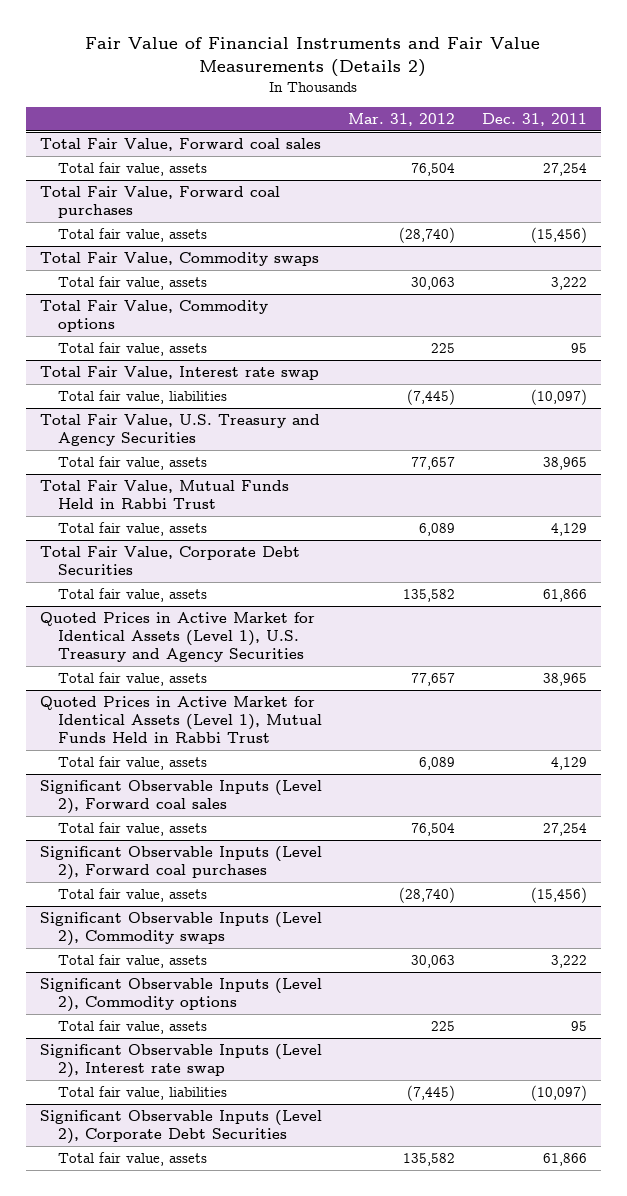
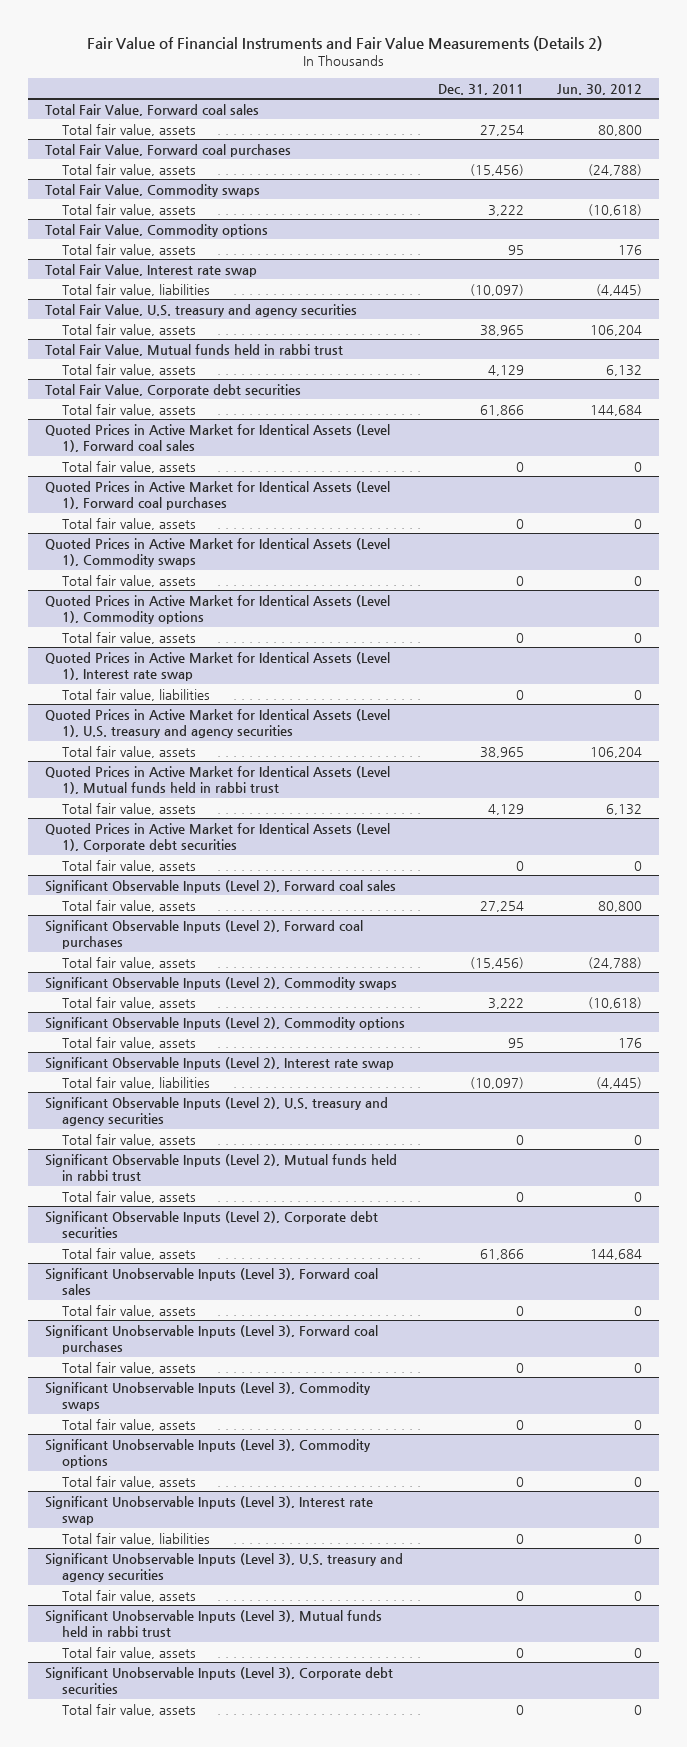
- | Mar. 31, 2012 | Dec. 31, 2011
+ | Dec. 31, 2011 | Jun. 30, 2012
- Total Fair Value, U.S. Treasury and Agency Securities
+ Total Fair Value, U.S. treasury and agency securities
- Total Fair Value, Mutual Funds Held in Rabbi Trust
+ Total Fair Value, Mutual funds held in rabbi trust
- Total Fair Value, Corporate Debt Securities
+ Total Fair Value, Corporate debt securities
- Quoted Prices in Active Market for Identical Assets (Level 1), U.S. Treasury and Agency Securities
+ Quoted Prices in Active Market for Identical Assets (Level 1), Forward coal sales
+ Total fair value, assets | 0 | 0
+ Quoted Prices in Active Market for Identical Assets (Level 1), Forward coal purchases
+ Total fair value, assets | 0 | 0
+ Quoted Prices in Active Market for Identical Assets (Level 1), Commodity swaps
+ Total fair value, assets | 0 | 0
+ Quoted Prices in Active Market for Identical Assets (Level 1), Commodity options
+ Total fair value, assets | 0 | 0
+ Quoted Prices in Active Market for Identical Assets (Level 1), Interest rate swap
+ Total fair value, liabilities | 0 | 0
+ Quoted Prices in Active Market for Identical Assets (Level 1), U.S. treasury and agency securities
- Quoted Prices in Active Market for Identical Assets (Level 1), Mutual Funds Held in Rabbi Trust
+ Quoted Prices in Active Market for Identical Assets (Level 1), Mutual funds held in rabbi trust
+ Quoted Prices in Active Market for Identical Assets (Level 1), Corporate debt securities
+ Total fair value, assets | 0 | 0
- Significant Observable Inputs (Level 2), Corporate Debt Securities
+ Significant Observable Inputs (Level 2), U.S. treasury and agency securities
+ Total fair value, assets | 0 | 0
+ Significant Observable Inputs (Level 2), Mutual funds held in rabbi trust
+ Total fair value, assets | 0 | 0
+ Significant Observable Inputs (Level 2), Corporate debt securities
+ Significant Unobservable Inputs (Level 3), Forward coal sales
+ Total fair value, assets | 0 | 0
+ Significant Unobservable Inputs (Level 3), Forward coal purchases
+ Total fair value, assets | 0 | 0
+ Significant Unobservable Inputs (Level 3), Commodity swaps
+ Total fair value, assets | 0 | 0
+ Significant Unobservable Inputs (Level 3), Commodity options
+ Total fair value, assets | 0 | 0
+ Significant Unobservable Inputs (Level 3), Interest rate swap
+ Total fair value, liabilities | 0 | 0
+ Significant Unobservable Inputs (Level 3), U.S. treasury and agency securities
+ Total fair value, assets | 0 | 0
+ Significant Unobservable Inputs (Level 3), Mutual funds held in rabbi trust
+ Total fair value, assets | 0 | 0
+ Significant Unobservable Inputs (Level 3), Corporate debt securities
+ Total fair value, assets | 0 | 0

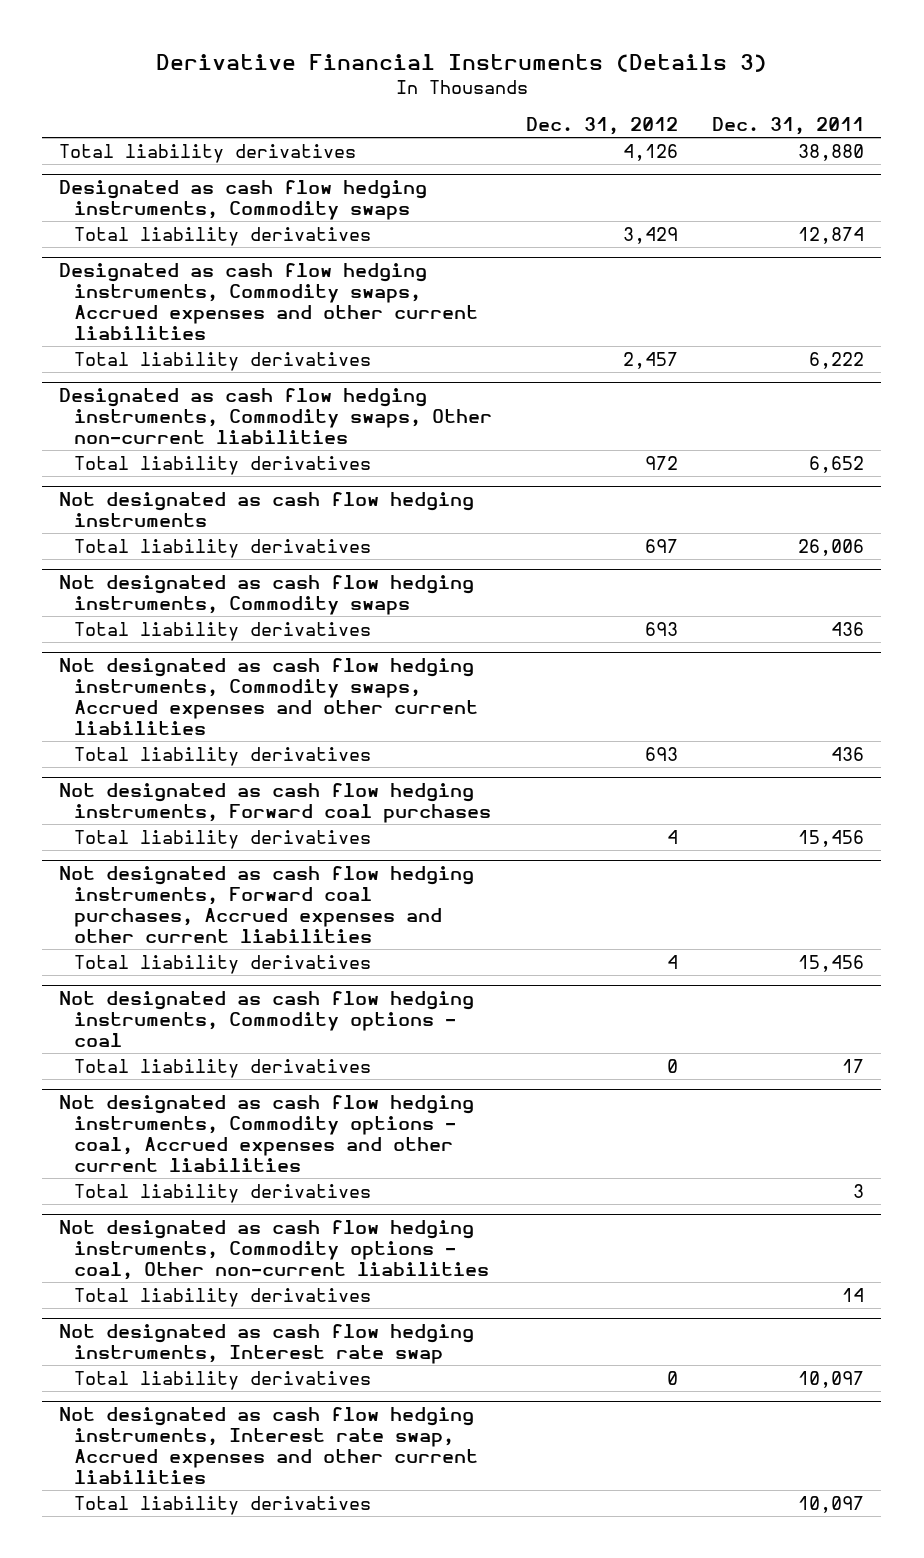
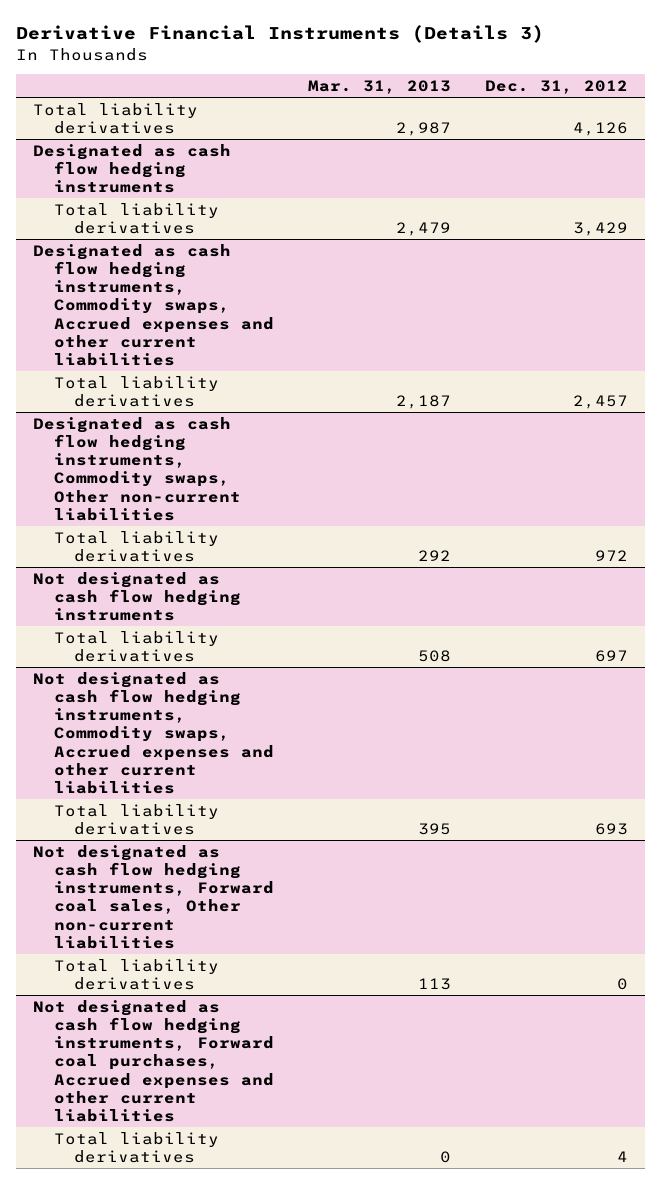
- | Dec. 31, 2012 | Dec. 31, 2011
+ | Mar. 31, 2013 | Dec. 31, 2012
- Designated as cash flow hedging instruments, Commodity swaps
+ Designated as cash flow hedging instruments
- Not designated as cash flow hedging instruments, Commodity swaps
- Total liability derivatives | 693 | 436
- Not designated as cash flow hedging instruments, Forward coal purchases
- Total liability derivatives | 4 | 15,456
+ Not designated as cash flow hedging instruments, Forward coal sales, Other non-current liabilities
+ Total liability derivatives | 113 | 0
- Not designated as cash flow hedging instruments, Commodity options - coal
- Total liability derivatives | 0 | 17
- Not designated as cash flow hedging instruments, Commodity options - coal, Accrued expenses and other current liabilities
- Total liability derivatives | | 3
- Not designated as cash flow hedging instruments, Commodity options - coal, Other non-current liabilities
- Total liability derivatives | | 14
- Not designated as cash flow hedging instruments, Interest rate swap
- Total liability derivatives | 0 | 10,097
- Not designated as cash flow hedging instruments, Interest rate swap, Accrued expenses and other current liabilities
- Total liability derivatives | | 10,097

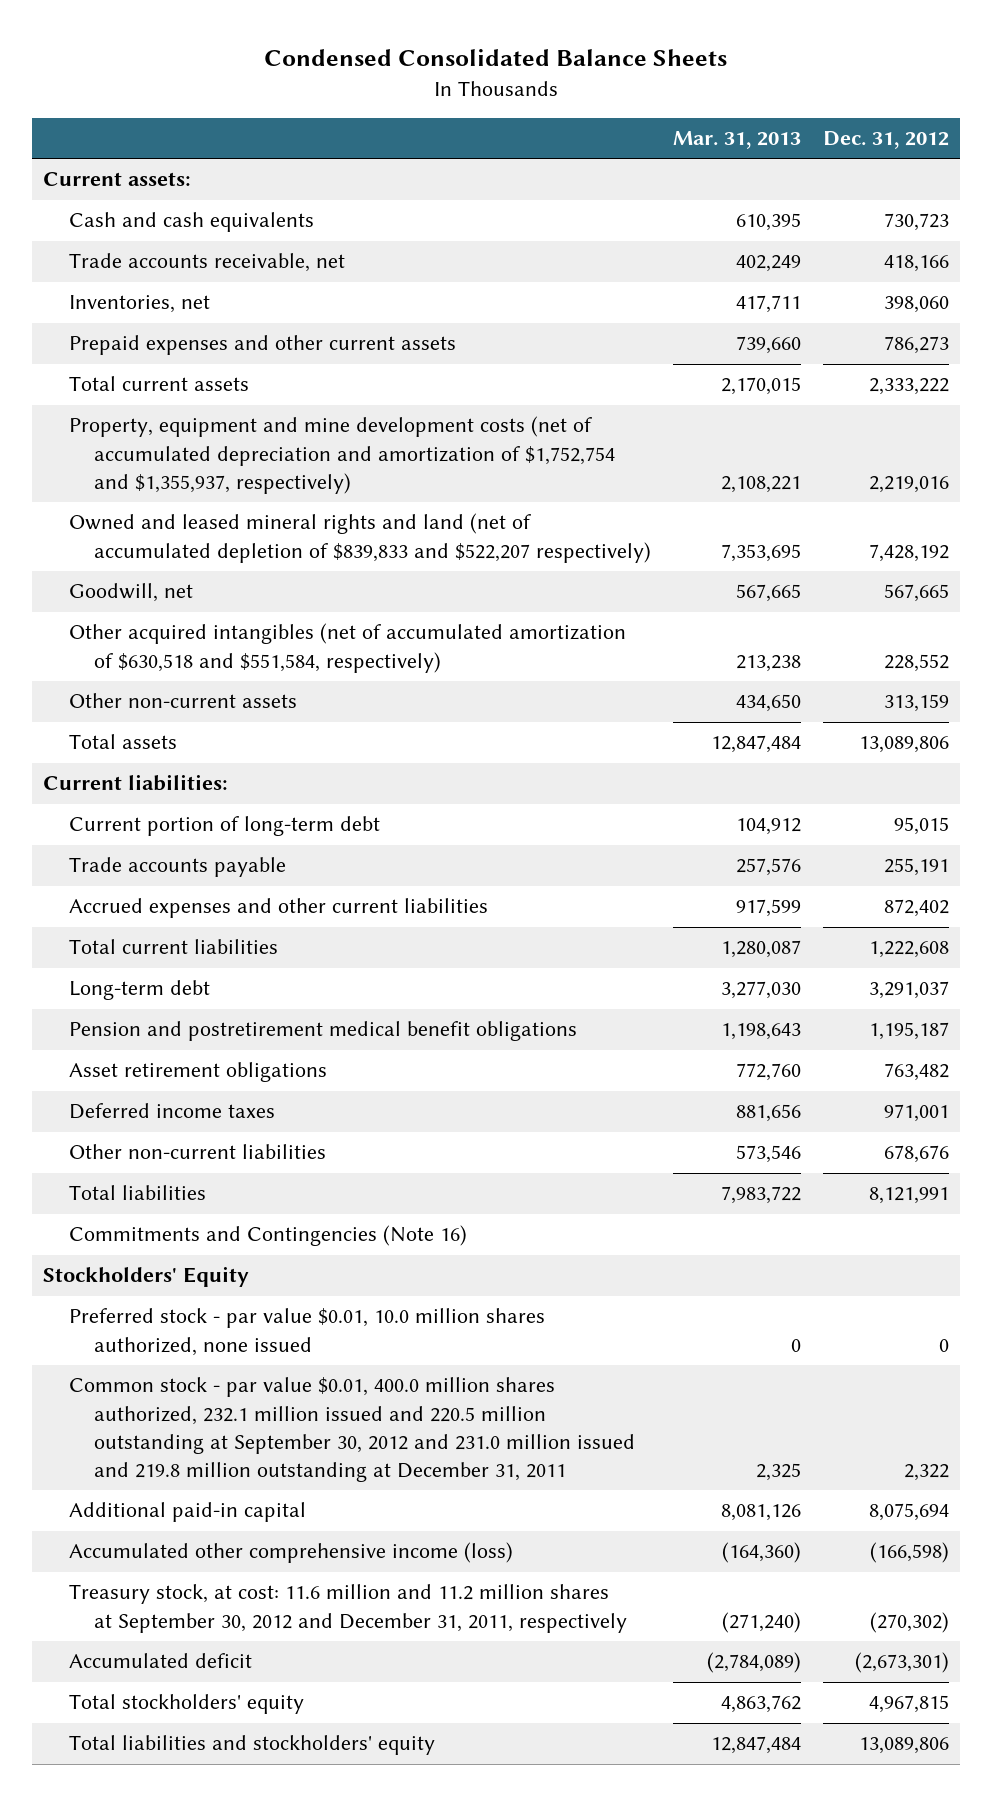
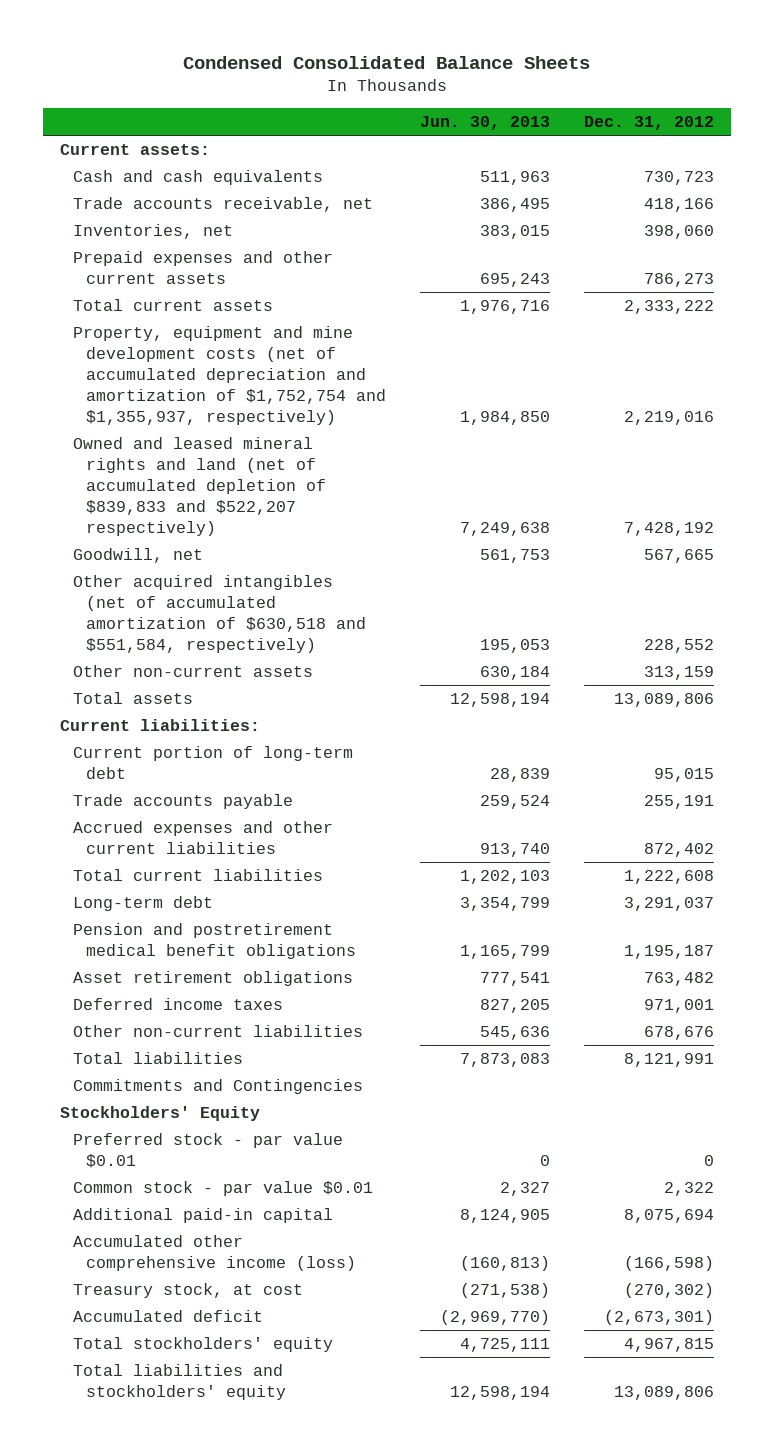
- | Mar. 31, 2013 | Dec. 31, 2012
+ | Jun. 30, 2013 | Dec. 31, 2012
- Commitments and Contingencies (Note 16)
+ Commitments and Contingencies
- Preferred stock - par value $0.01, 10.0 million shares authorized, none issued | 0 | 0
- Common stock - par value $0.01, 400.0 million shares authorized, 232.1 million issued and 220.5 million outstanding at September 30, 2012 and 231.0 million issued and 219.8 million outstanding at December 31, 2011 | 2,325 | 2,322
+ Preferred stock - par value $0.01 | 0 | 0
+ Common stock - par value $0.01 | 2,327 | 2,322
- Treasury stock, at cost: 11.6 million and 11.2 million shares at September 30, 2012 and December 31, 2011, respectively | (271,240) | (270,302)
+ Treasury stock, at cost | (271,538) | (270,302)

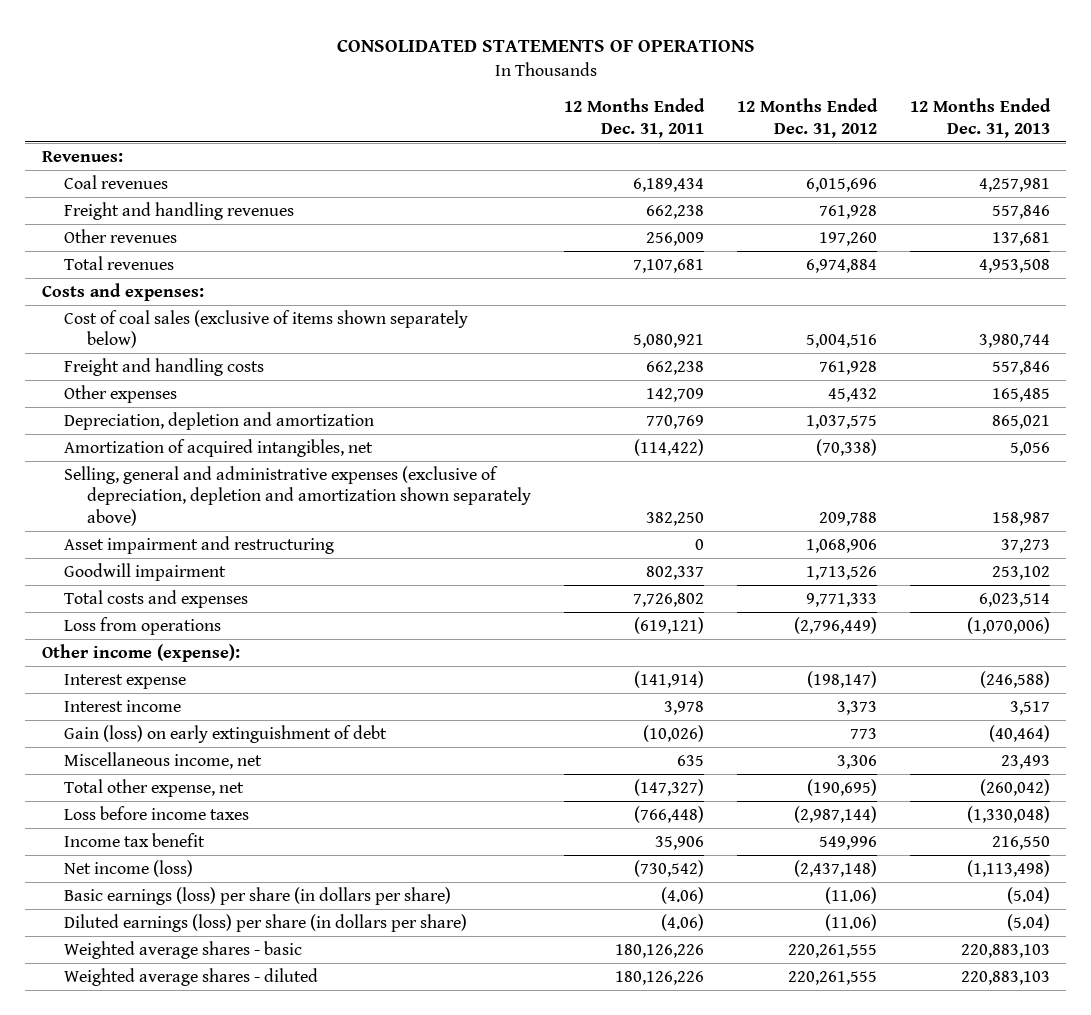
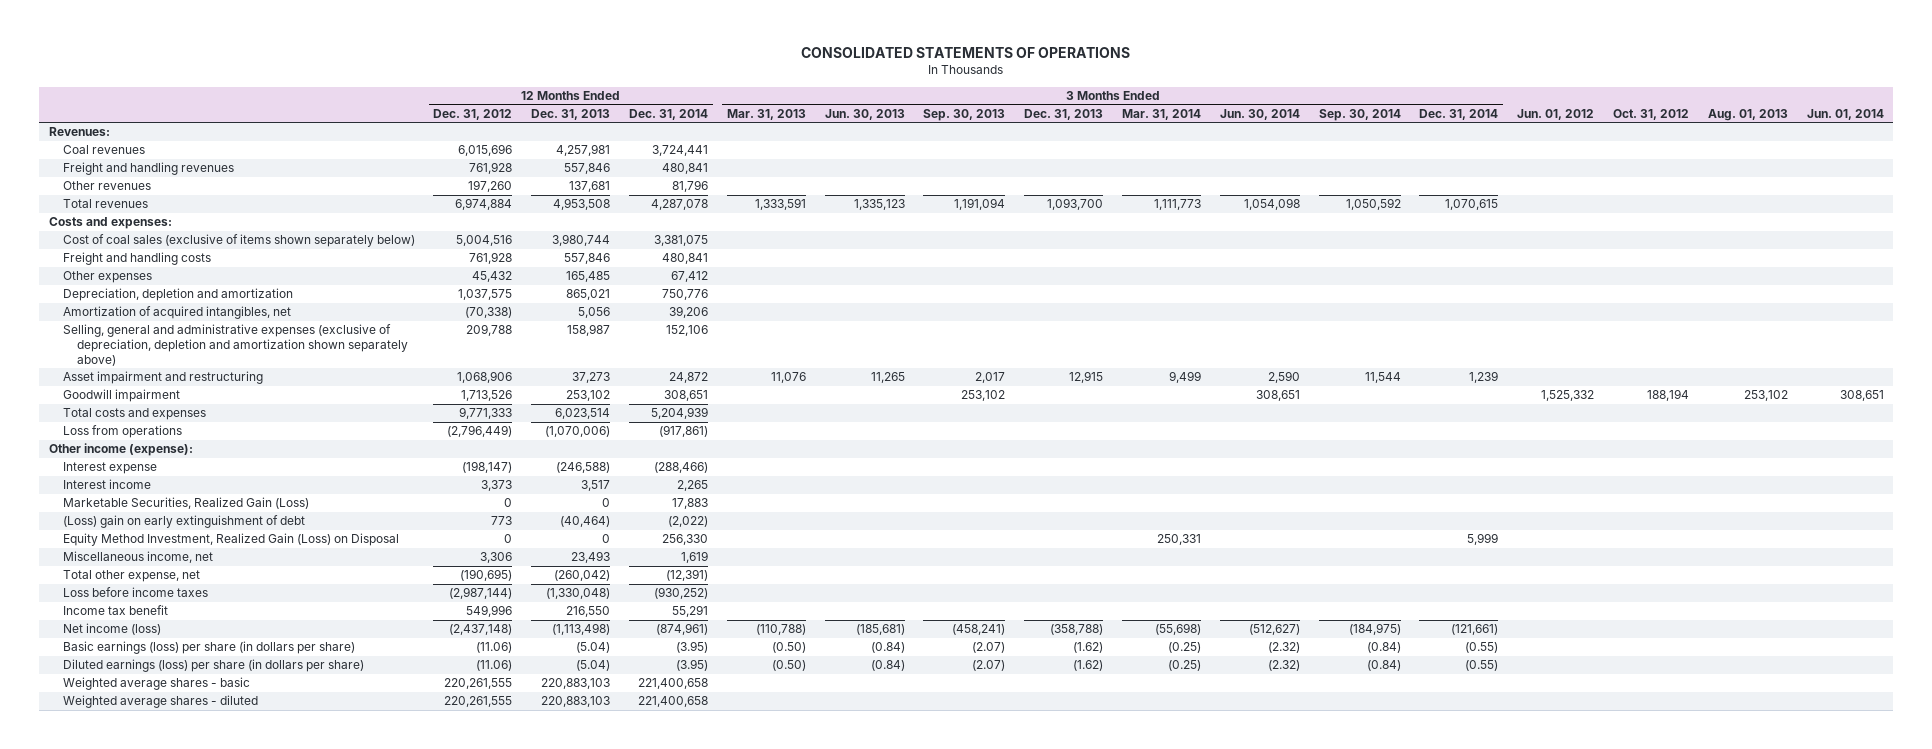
- | 12 Months Ended Dec. 31, 2011 | 12 Months Ended Dec. 31, 2012 | 12 Months Ended Dec. 31, 2013
+ | 12 Months Ended Dec. 31, 2012 | 12 Months Ended Dec. 31, 2013 | 12 Months Ended Dec. 31, 2014 | 3 Months Ended Mar. 31, 2013 | 3 Months Ended Jun. 30, 2013 | 3 Months Ended Sep. 30, 2013 | 3 Months Ended Dec. 31, 2013 | 3 Months Ended Mar. 31, 2014 | 3 Months Ended Jun. 30, 2014 | 3 Months Ended Sep. 30, 2014 | 3 Months Ended Dec. 31, 2014 | Jun. 01, 2012 | Oct. 31, 2012 | Aug. 01, 2013 | Jun. 01, 2014
- Gain (loss) on early extinguishment of debt | (10,026) | 773 | (40,464)
+ Marketable Securities, Realized Gain (Loss) | 0 | 0 | 17,883 | | | | | | | | | | | |
+ (Loss) gain on early extinguishment of debt | 773 | (40,464) | (2,022) | | | | | | | | | | | |
+ Equity Method Investment, Realized Gain (Loss) on Disposal | 0 | 0 | 256,330 | | | | | 250,331 | | | 5,999 | | | |

